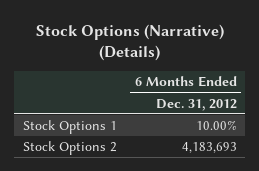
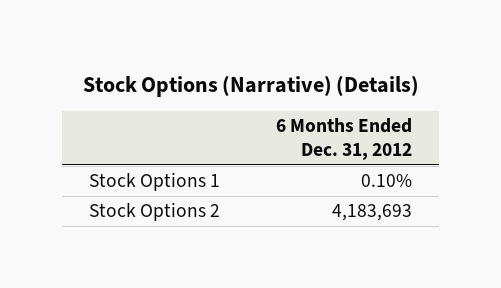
- Stock Options 1 | 10.00%
+ Stock Options 1 | 0.10%

